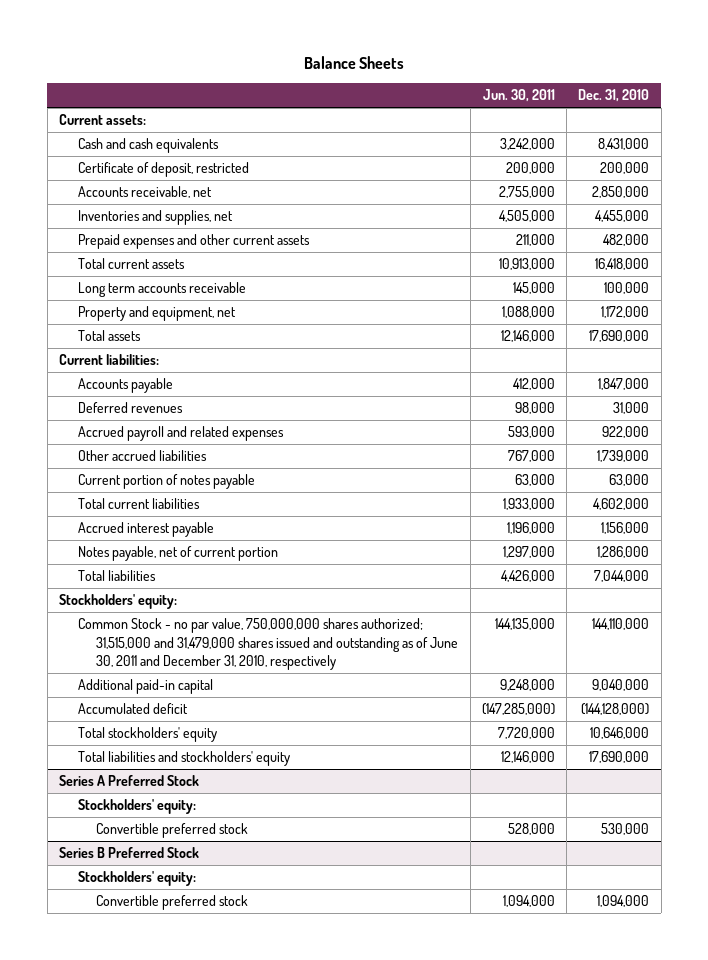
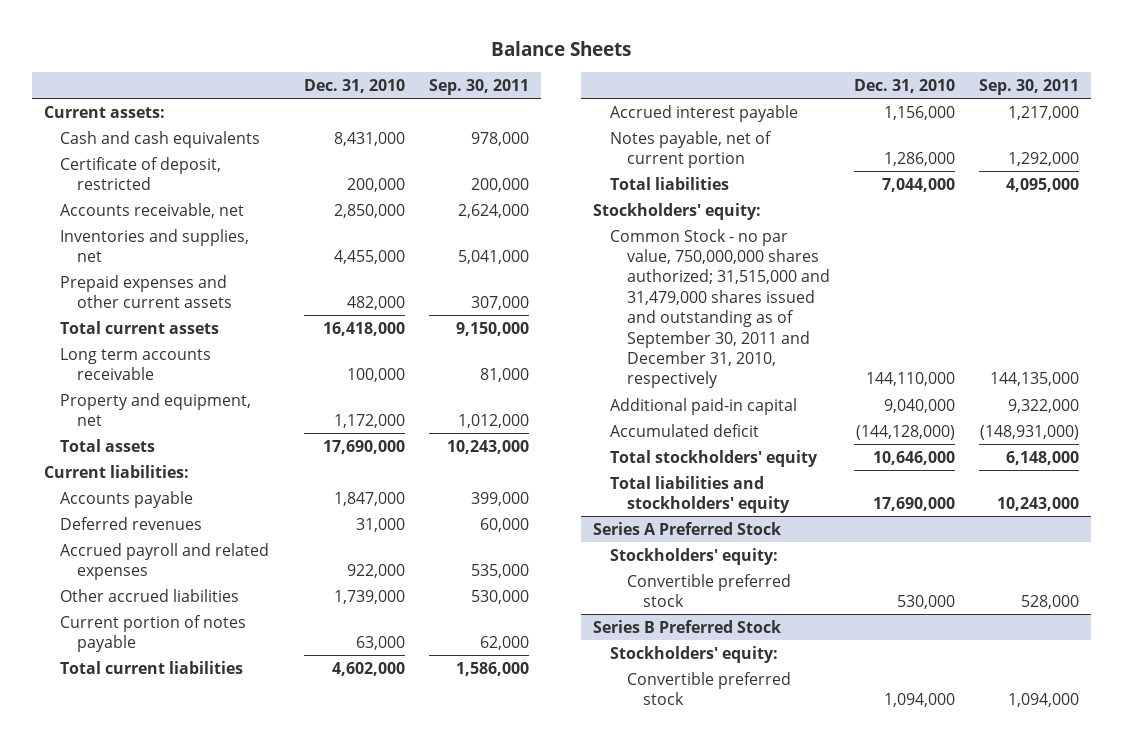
- | Jun. 30, 2011 | Dec. 31, 2010
+ | Dec. 31, 2010 | Sep. 30, 2011
- Common Stock - no par value, 750,000,000 shares authorized; 31,515,000 and 31,479,000 shares issued and outstanding as of June 30, 2011 and December 31, 2010, respectively | 144,135,000 | 144,110,000
+ Common Stock - no par value, 750,000,000 shares authorized; 31,515,000 and 31,479,000 shares issued and outstanding as of September 30, 2011 and December 31, 2010, respectively | 144,110,000 | 144,135,000

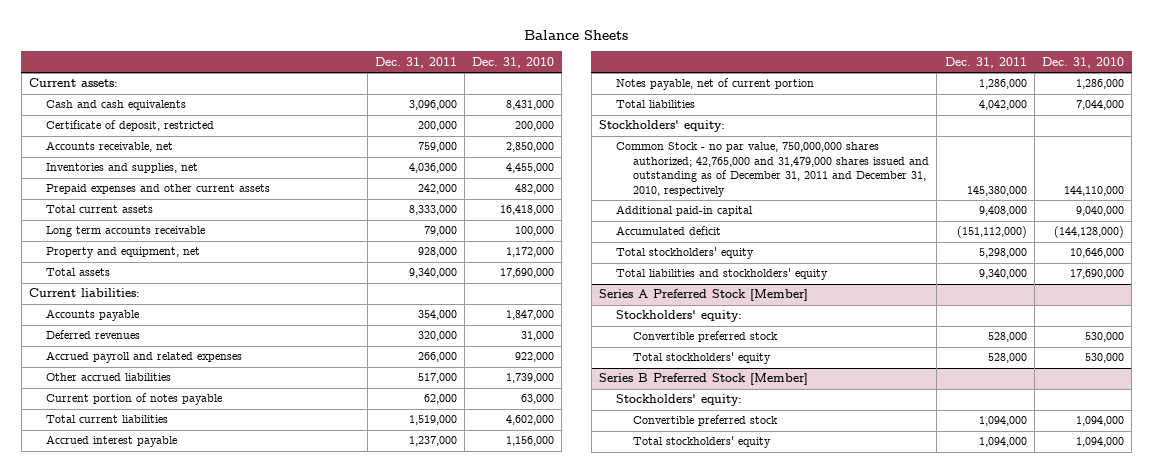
- | Dec. 31, 2010 | Sep. 30, 2011
+ | Dec. 31, 2011 | Dec. 31, 2010
- Common Stock - no par value, 750,000,000 shares authorized; 31,515,000 and 31,479,000 shares issued and outstanding as of September 30, 2011 and December 31, 2010, respectively | 144,110,000 | 144,135,000
+ Common Stock - no par value, 750,000,000 shares authorized; 42,765,000 and 31,479,000 shares issued and outstanding as of December 31, 2011 and December 31, 2010, respectively | 145,380,000 | 144,110,000
- Series A Preferred Stock
+ Series A Preferred Stock [Member]
- Series B Preferred Stock
+ Total stockholders' equity | 528,000 | 530,000
+ Series B Preferred Stock [Member]
+ Total stockholders' equity | 1,094,000 | 1,094,000

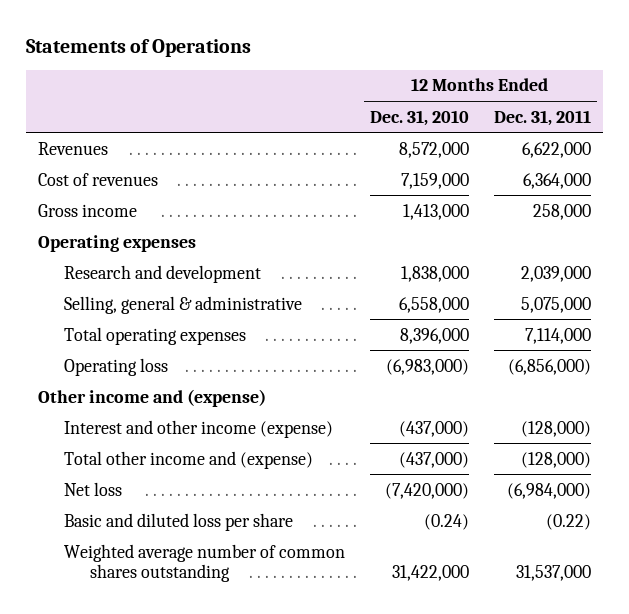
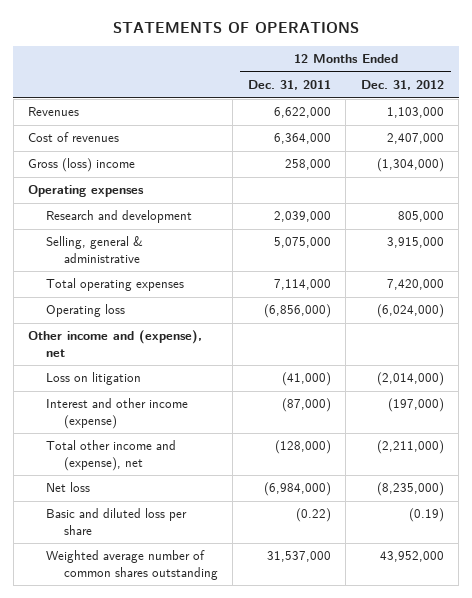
- Statements of Operations
+ STATEMENTS OF OPERATIONS
- | 12 Months Ended Dec. 31, 2010 | 12 Months Ended Dec. 31, 2011
+ | 12 Months Ended Dec. 31, 2011 | 12 Months Ended Dec. 31, 2012
- Gross income | 1,413,000 | 258,000
+ Gross (loss) income | 258,000 | (1,304,000)
- Other income and (expense)
- Interest and other income (expense) | (437,000) | (128,000)
- Total other income and (expense) | (437,000) | (128,000)
+ Other income and (expense), net
+ Loss on litigation | (41,000) | (2,014,000)
+ Interest and other income (expense) | (87,000) | (197,000)
+ Total other income and (expense), net | (128,000) | (2,211,000)

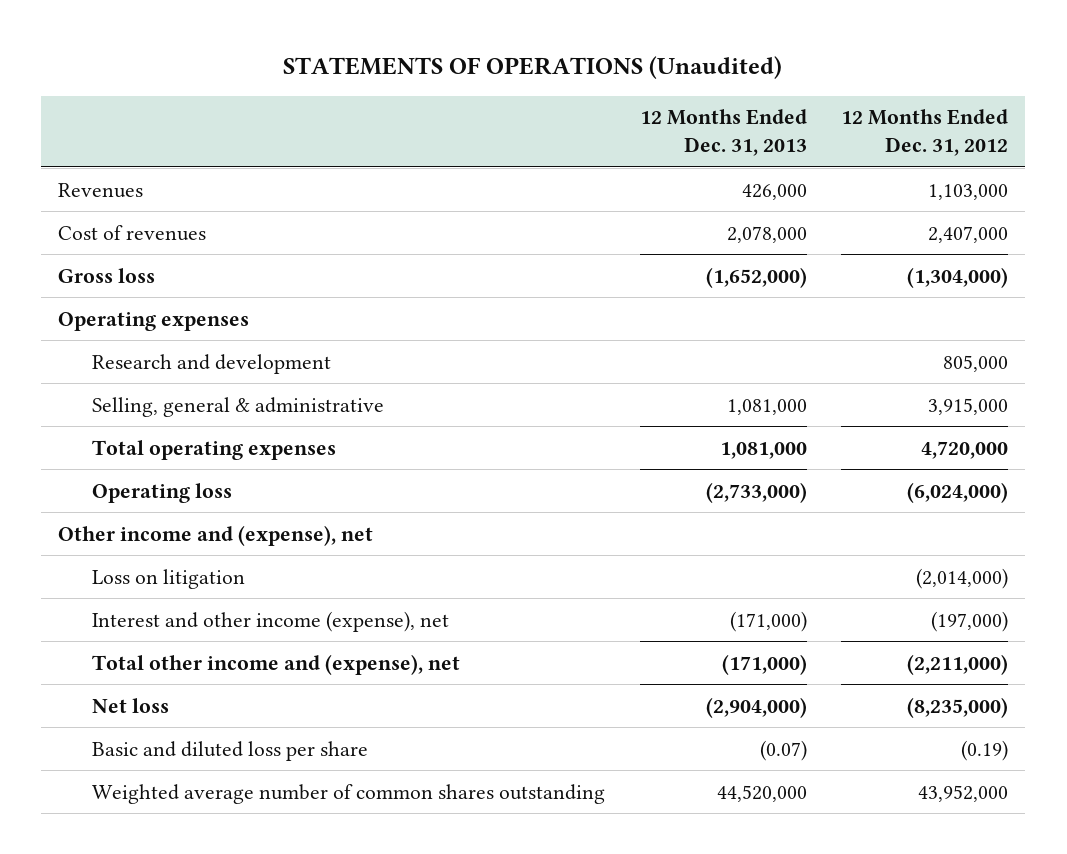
- STATEMENTS OF OPERATIONS
+ STATEMENTS OF OPERATIONS (Unaudited)
- | 12 Months Ended Dec. 31, 2011 | 12 Months Ended Dec. 31, 2012
+ | 12 Months Ended Dec. 31, 2013 | 12 Months Ended Dec. 31, 2012
- Gross (loss) income | 258,000 | (1,304,000)
+ Gross loss | (1,652,000) | (1,304,000)
- Total operating expenses | 7,114,000 | 7,420,000
+ Total operating expenses | 1,081,000 | 4,720,000
- Interest and other income (expense) | (87,000) | (197,000)
+ Interest and other income (expense), net | (171,000) | (197,000)

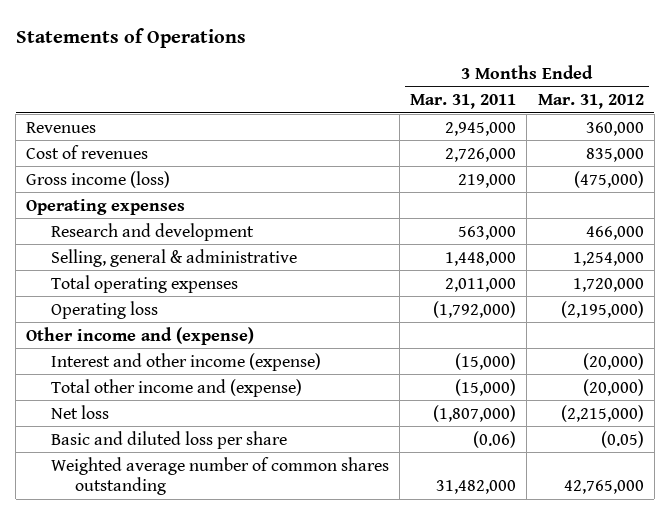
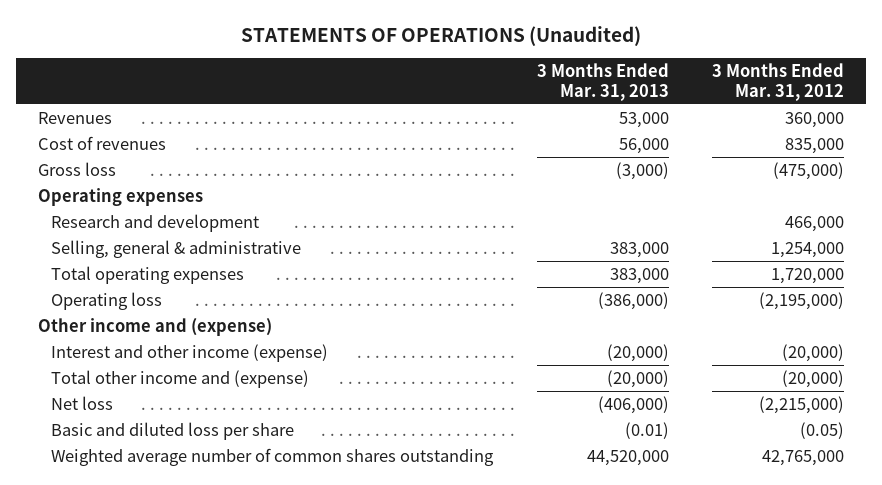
- Statements of Operations
+ STATEMENTS OF OPERATIONS (Unaudited)
- | 3 Months Ended Mar. 31, 2011 | 3 Months Ended Mar. 31, 2012
+ | 3 Months Ended Mar. 31, 2013 | 3 Months Ended Mar. 31, 2012
- Gross income (loss) | 219,000 | (475,000)
+ Gross loss | (3,000) | (475,000)

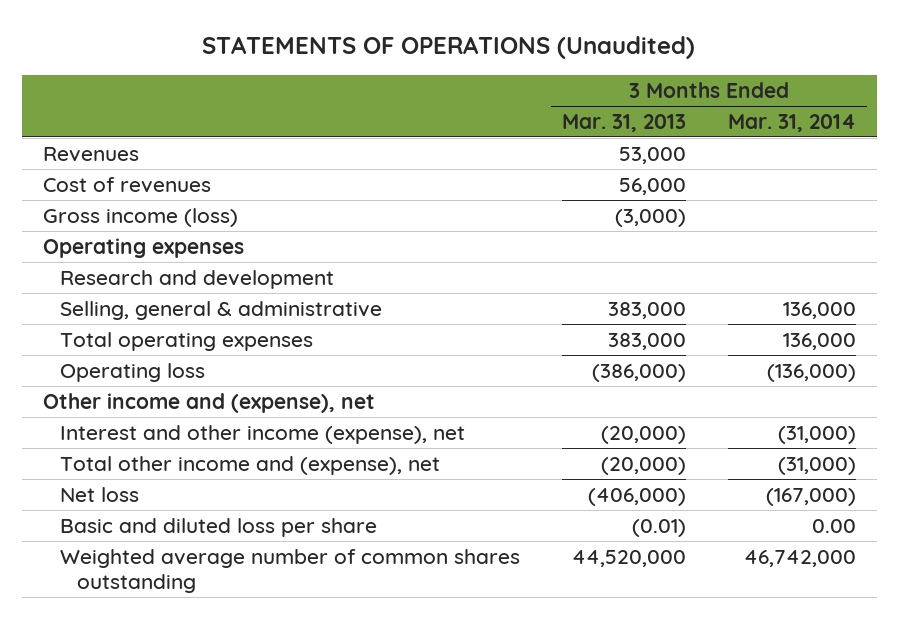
- | 3 Months Ended Mar. 31, 2013 | 3 Months Ended Mar. 31, 2012
+ | 3 Months Ended Mar. 31, 2013 | 3 Months Ended Mar. 31, 2014
- Gross loss | (3,000) | (475,000)
+ Gross income (loss) | (3,000) |
- Other income and (expense)
- Interest and other income (expense) | (20,000) | (20,000)
- Total other income and (expense) | (20,000) | (20,000)
+ Other income and (expense), net
+ Interest and other income (expense), net | (20,000) | (31,000)
+ Total other income and (expense), net | (20,000) | (31,000)

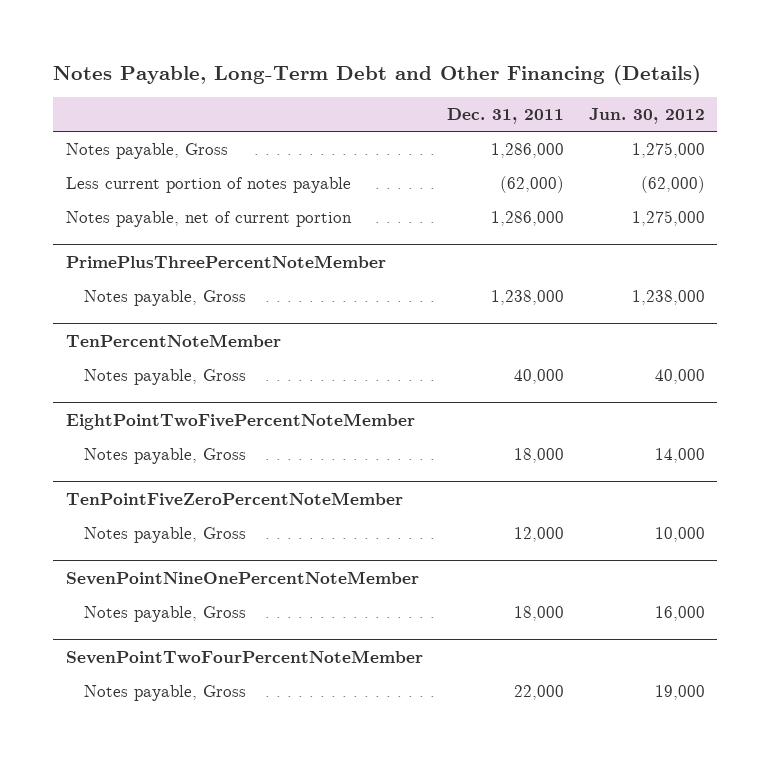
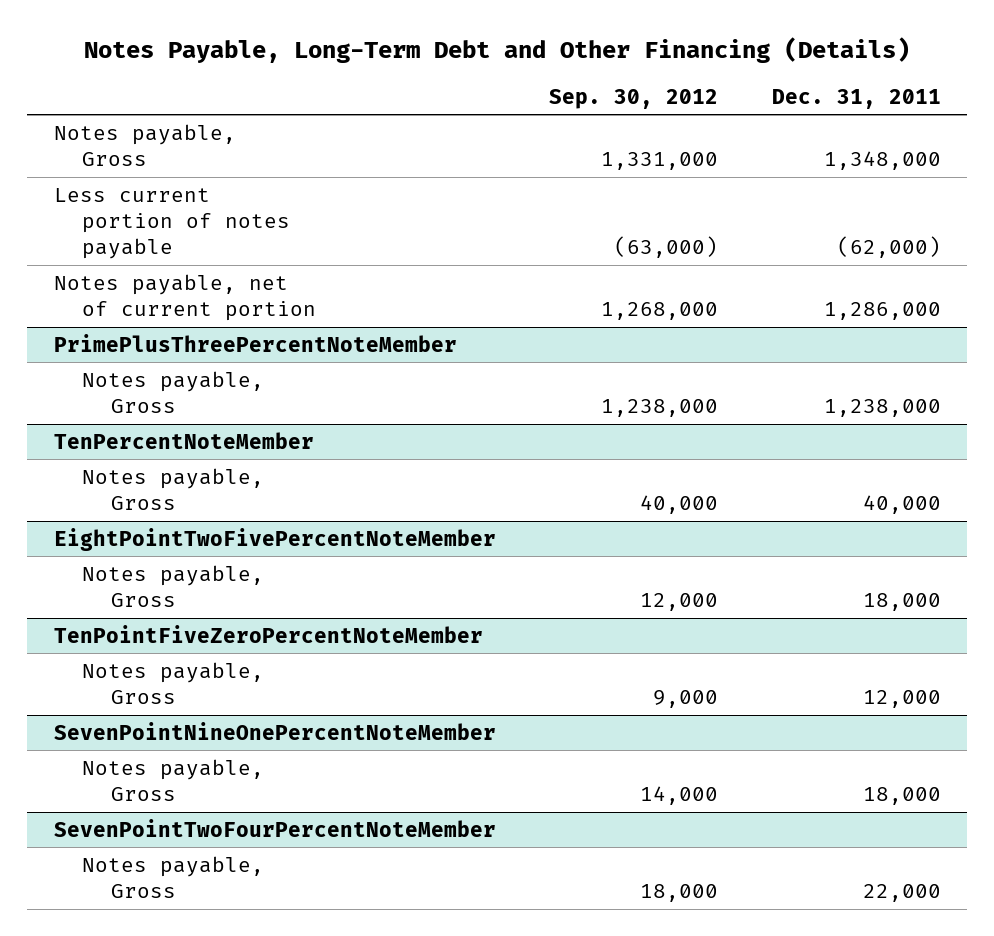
- | Dec. 31, 2011 | Jun. 30, 2012
+ | Sep. 30, 2012 | Dec. 31, 2011
- Notes payable, Gross | 1,286,000 | 1,275,000
+ Notes payable, Gross | 1,331,000 | 1,348,000

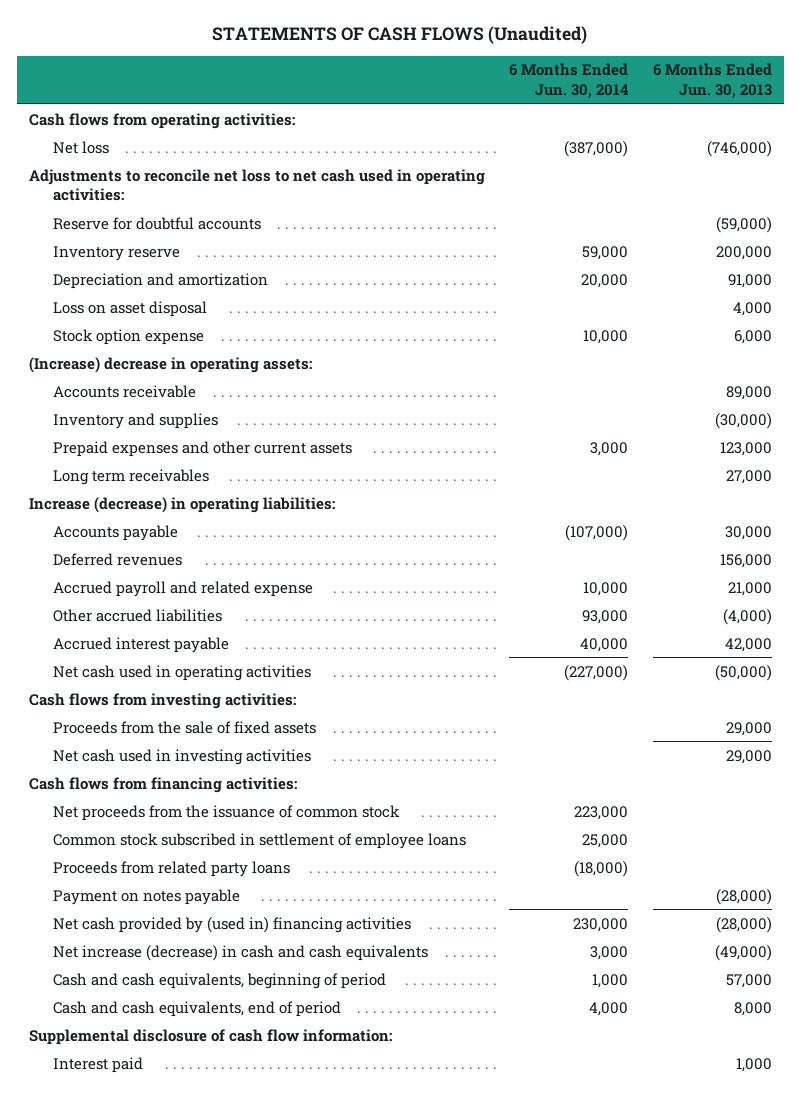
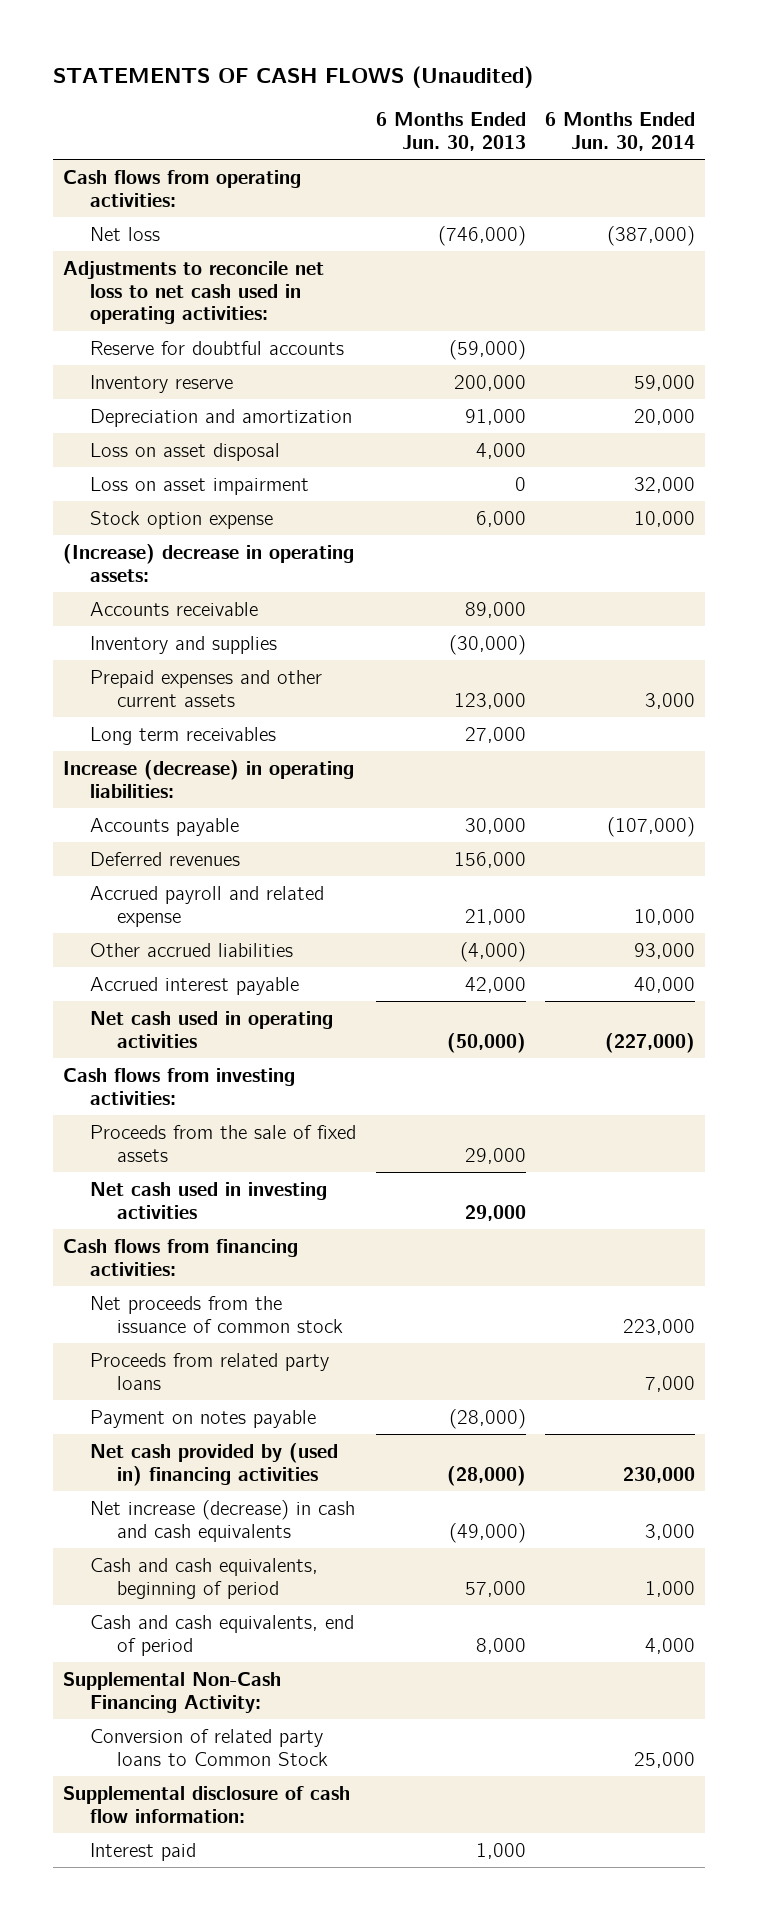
- | 6 Months Ended Jun. 30, 2014 | 6 Months Ended Jun. 30, 2013
+ | 6 Months Ended Jun. 30, 2013 | 6 Months Ended Jun. 30, 2014
+ Loss on asset impairment | 0 | 32,000
- Common stock subscribed in settlement of employee loans | 25,000 |
- Proceeds from related party loans | (18,000) |
+ Proceeds from related party loans | | 7,000
+ Supplemental Non-Cash Financing Activity:
+ Conversion of related party loans to Common Stock | | 25,000

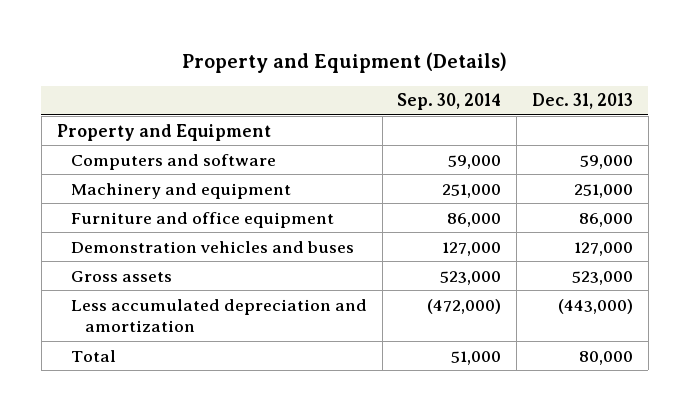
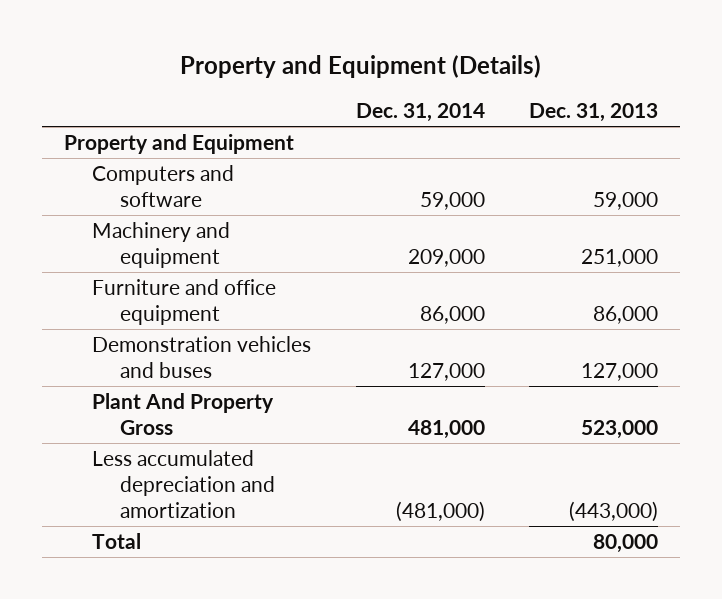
- | Sep. 30, 2014 | Dec. 31, 2013
+ | Dec. 31, 2014 | Dec. 31, 2013
- Gross assets | 523,000 | 523,000
+ Plant And Property Gross | 481,000 | 523,000

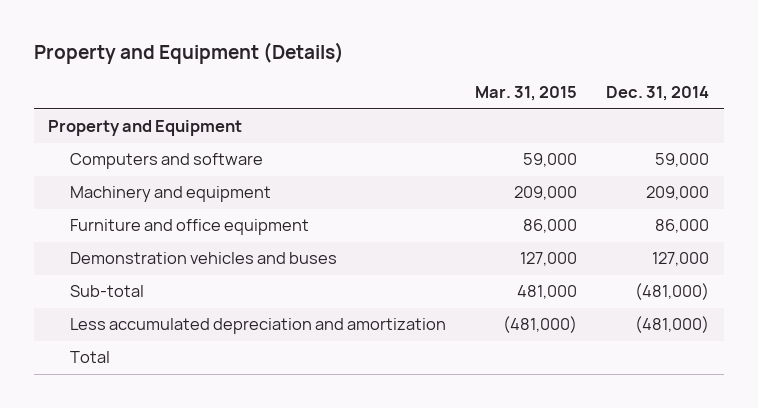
- | Dec. 31, 2014 | Dec. 31, 2013
+ | Mar. 31, 2015 | Dec. 31, 2014
- Plant And Property Gross | 481,000 | 523,000
+ Sub-total | 481,000 | (481,000)

